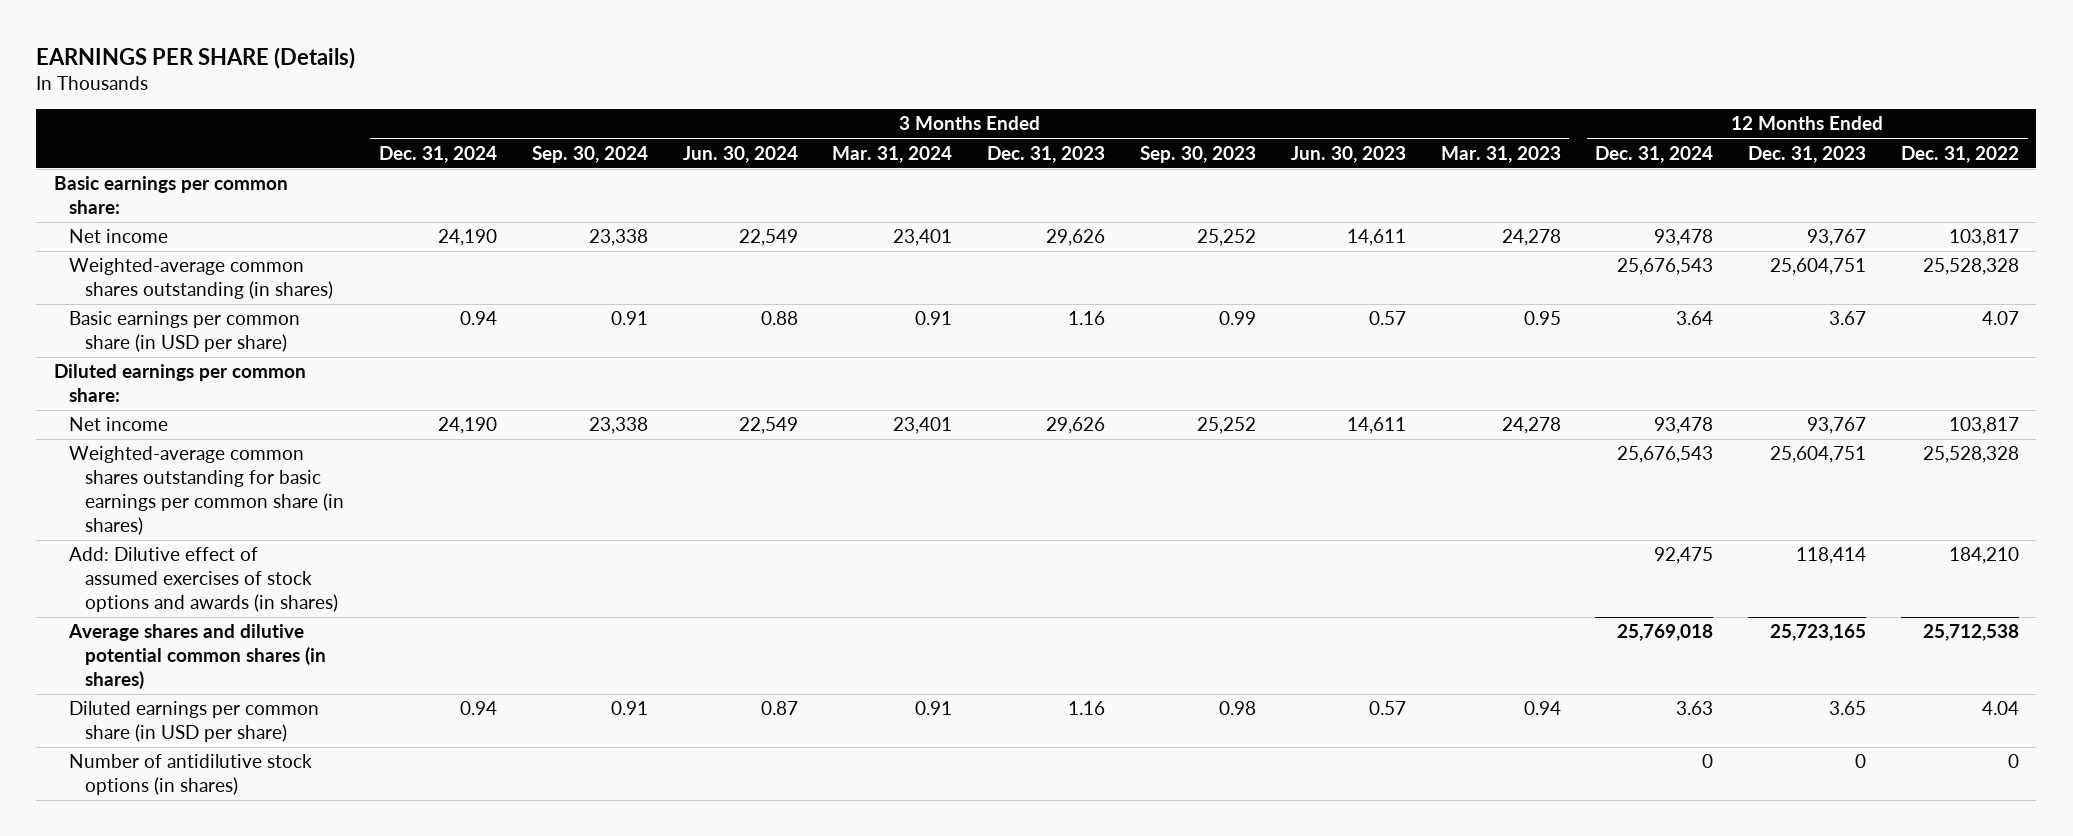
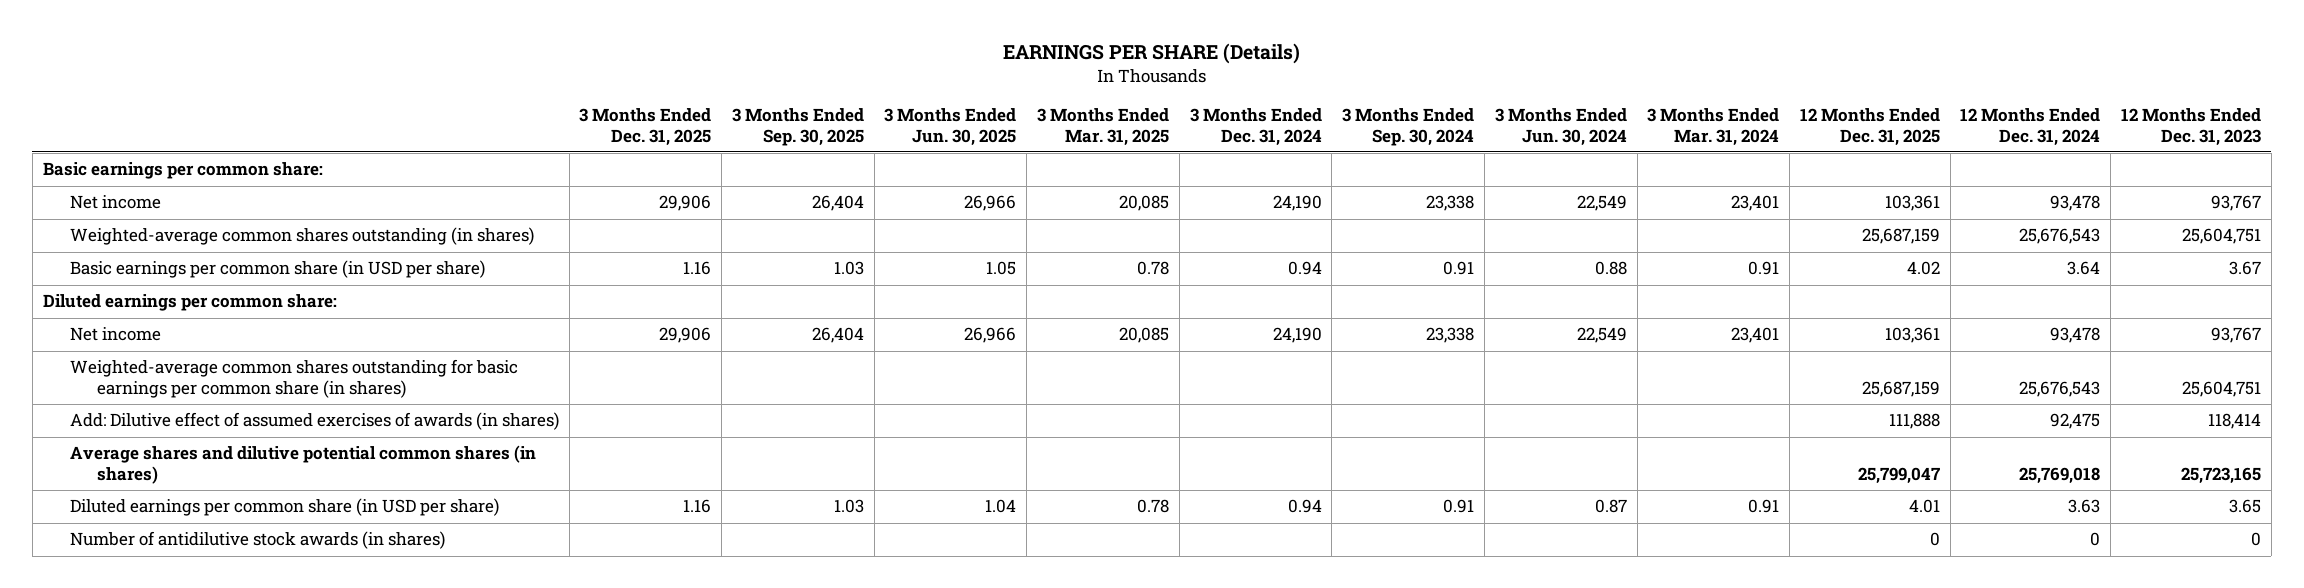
- | 3 Months Ended Dec. 31, 2024 | 3 Months Ended Sep. 30, 2024 | 3 Months Ended Jun. 30, 2024 | 3 Months Ended Mar. 31, 2024 | 3 Months Ended Dec. 31, 2023 | 3 Months Ended Sep. 30, 2023 | 3 Months Ended Jun. 30, 2023 | 3 Months Ended Mar. 31, 2023 | 12 Months Ended Dec. 31, 2024 | 12 Months Ended Dec. 31, 2023 | 12 Months Ended Dec. 31, 2022
+ | 3 Months Ended Dec. 31, 2025 | 3 Months Ended Sep. 30, 2025 | 3 Months Ended Jun. 30, 2025 | 3 Months Ended Mar. 31, 2025 | 3 Months Ended Dec. 31, 2024 | 3 Months Ended Sep. 30, 2024 | 3 Months Ended Jun. 30, 2024 | 3 Months Ended Mar. 31, 2024 | 12 Months Ended Dec. 31, 2025 | 12 Months Ended Dec. 31, 2024 | 12 Months Ended Dec. 31, 2023
- Add: Dilutive effect of assumed exercises of stock options and awards (in shares) | | | | | | | | | 92,475 | 118,414 | 184,210
+ Add: Dilutive effect of assumed exercises of awards (in shares) | | | | | | | | | 111,888 | 92,475 | 118,414
- Number of antidilutive stock options (in shares) | | | | | | | | | 0 | 0 | 0
+ Number of antidilutive stock awards (in shares) | | | | | | | | | 0 | 0 | 0

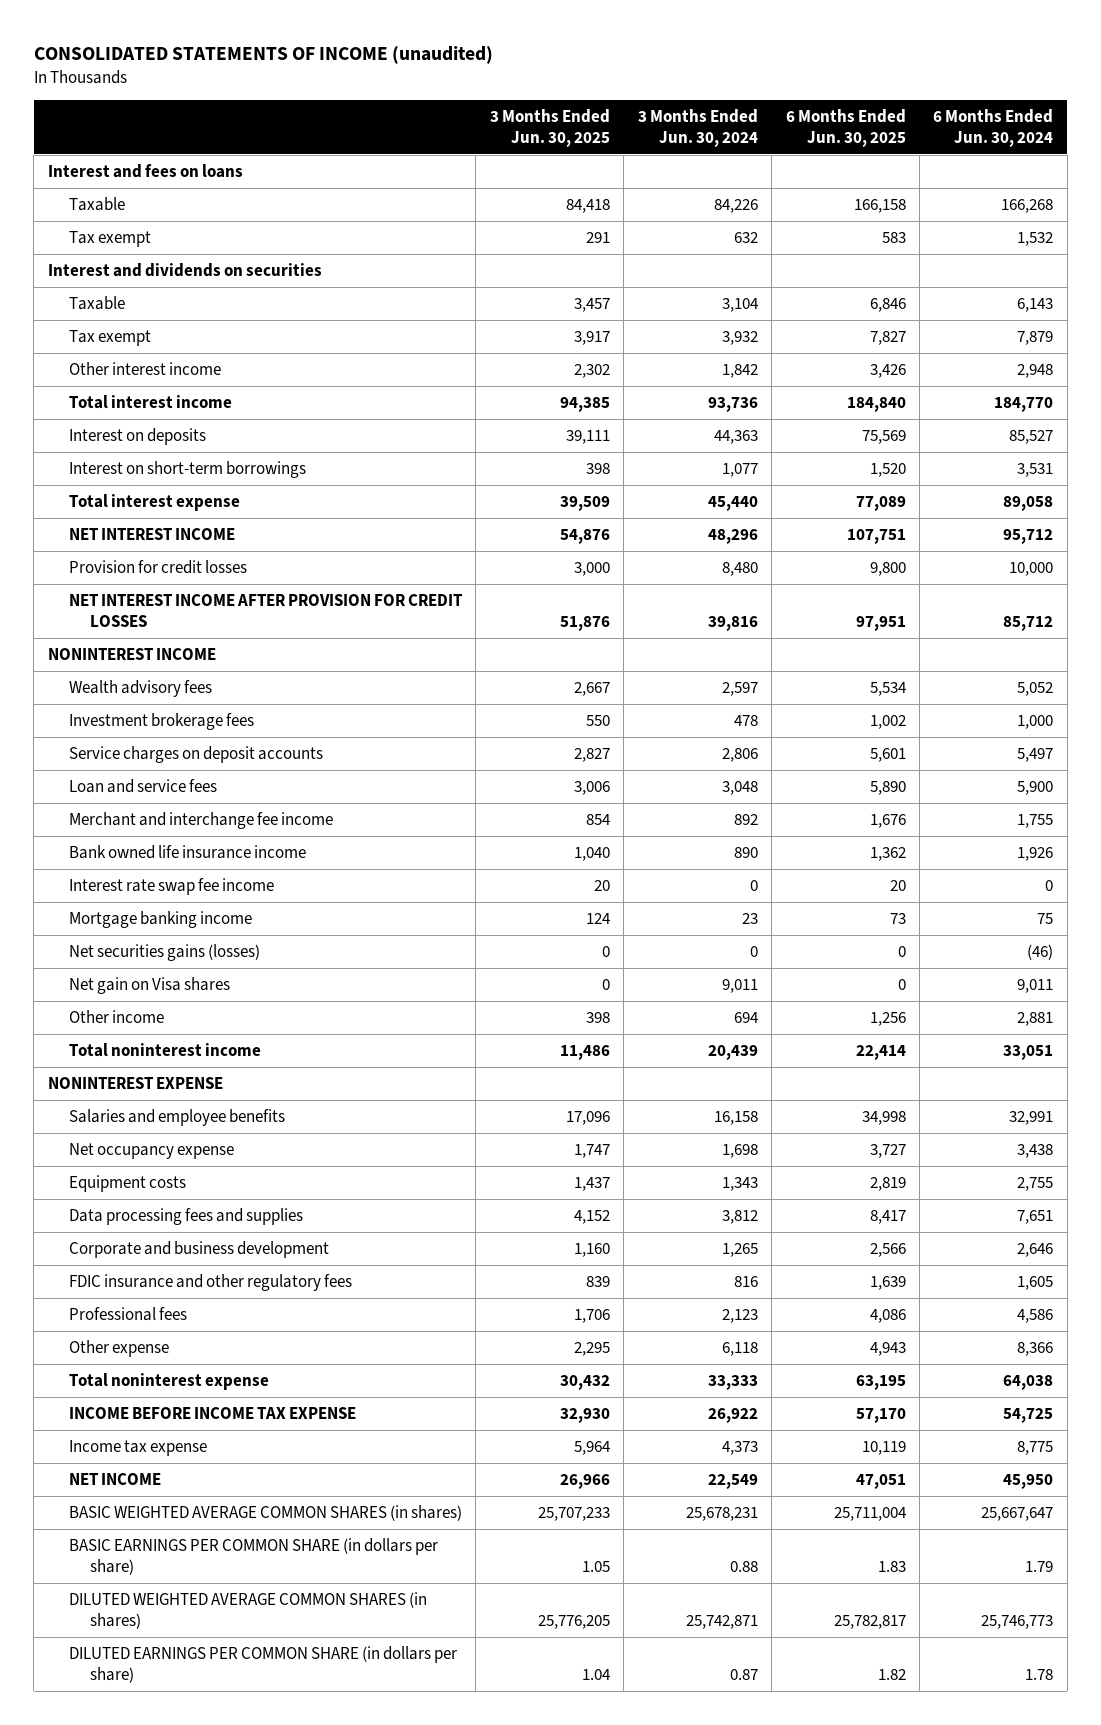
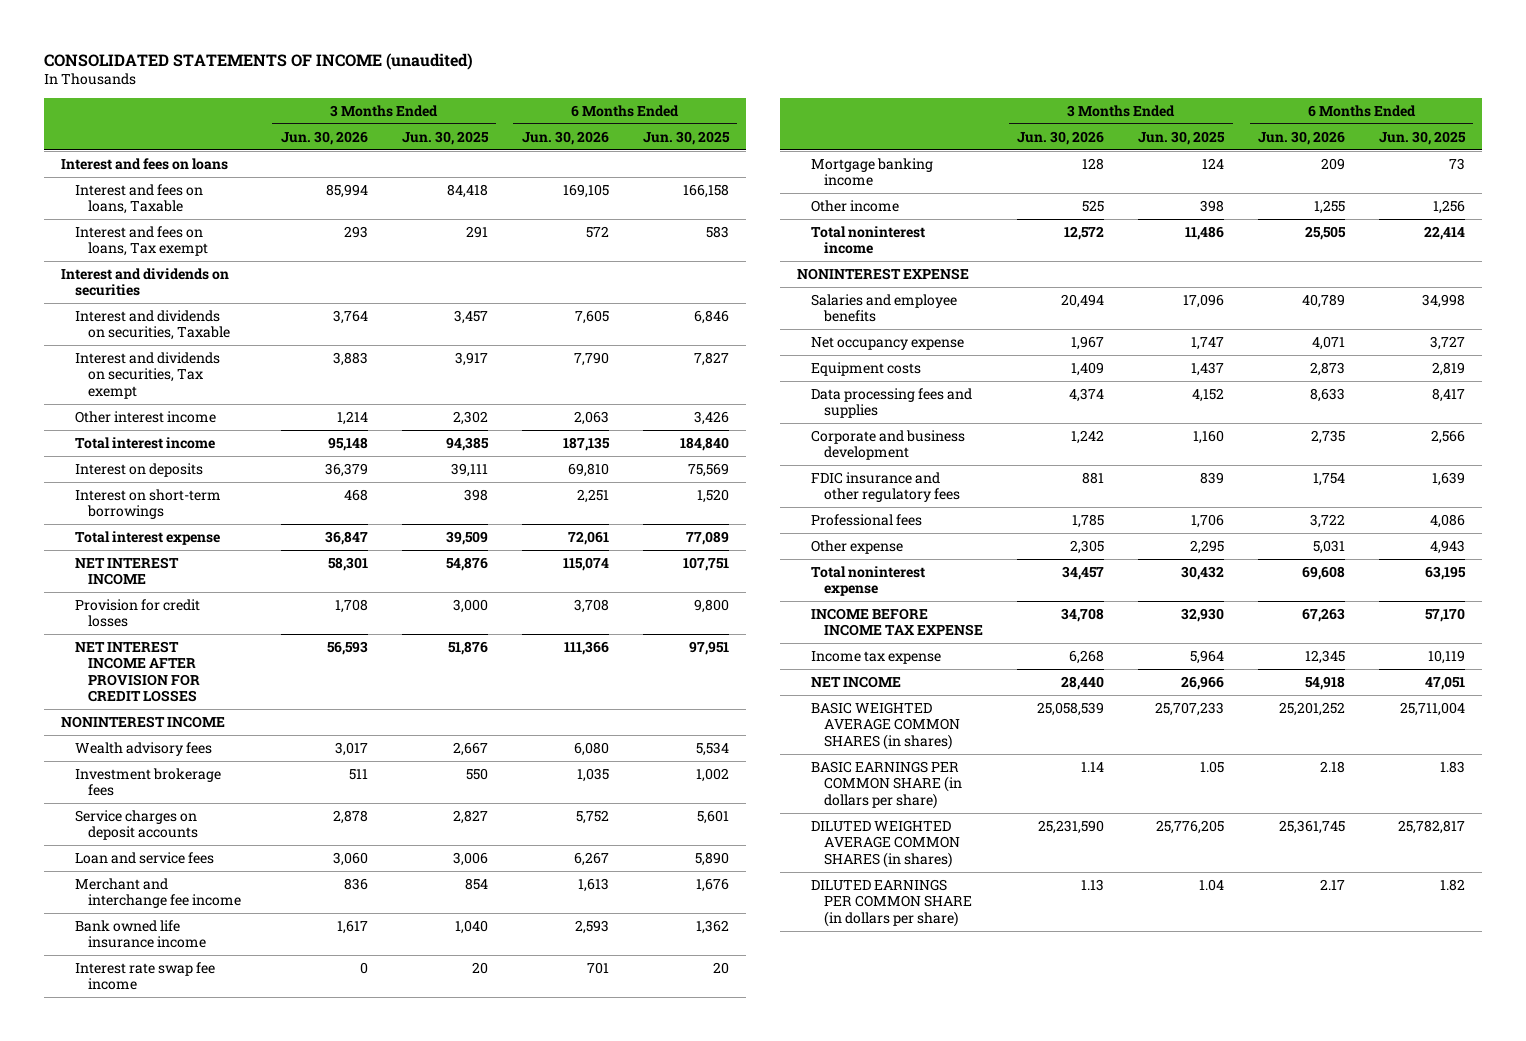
- | 3 Months Ended Jun. 30, 2025 | 3 Months Ended Jun. 30, 2024 | 6 Months Ended Jun. 30, 2025 | 6 Months Ended Jun. 30, 2024
+ | 3 Months Ended Jun. 30, 2026 | 3 Months Ended Jun. 30, 2025 | 6 Months Ended Jun. 30, 2026 | 6 Months Ended Jun. 30, 2025
- Taxable | 84,418 | 84,226 | 166,158 | 166,268
- Tax exempt | 291 | 632 | 583 | 1,532
+ Interest and fees on loans, Taxable | 85,994 | 84,418 | 169,105 | 166,158
+ Interest and fees on loans, Tax exempt | 293 | 291 | 572 | 583
- Taxable | 3,457 | 3,104 | 6,846 | 6,143
- Tax exempt | 3,917 | 3,932 | 7,827 | 7,879
+ Interest and dividends on securities, Taxable | 3,764 | 3,457 | 7,605 | 6,846
+ Interest and dividends on securities, Tax exempt | 3,883 | 3,917 | 7,790 | 7,827
- Net securities gains (losses) | 0 | 0 | 0 | (46)
- Net gain on Visa shares | 0 | 9,011 | 0 | 9,011

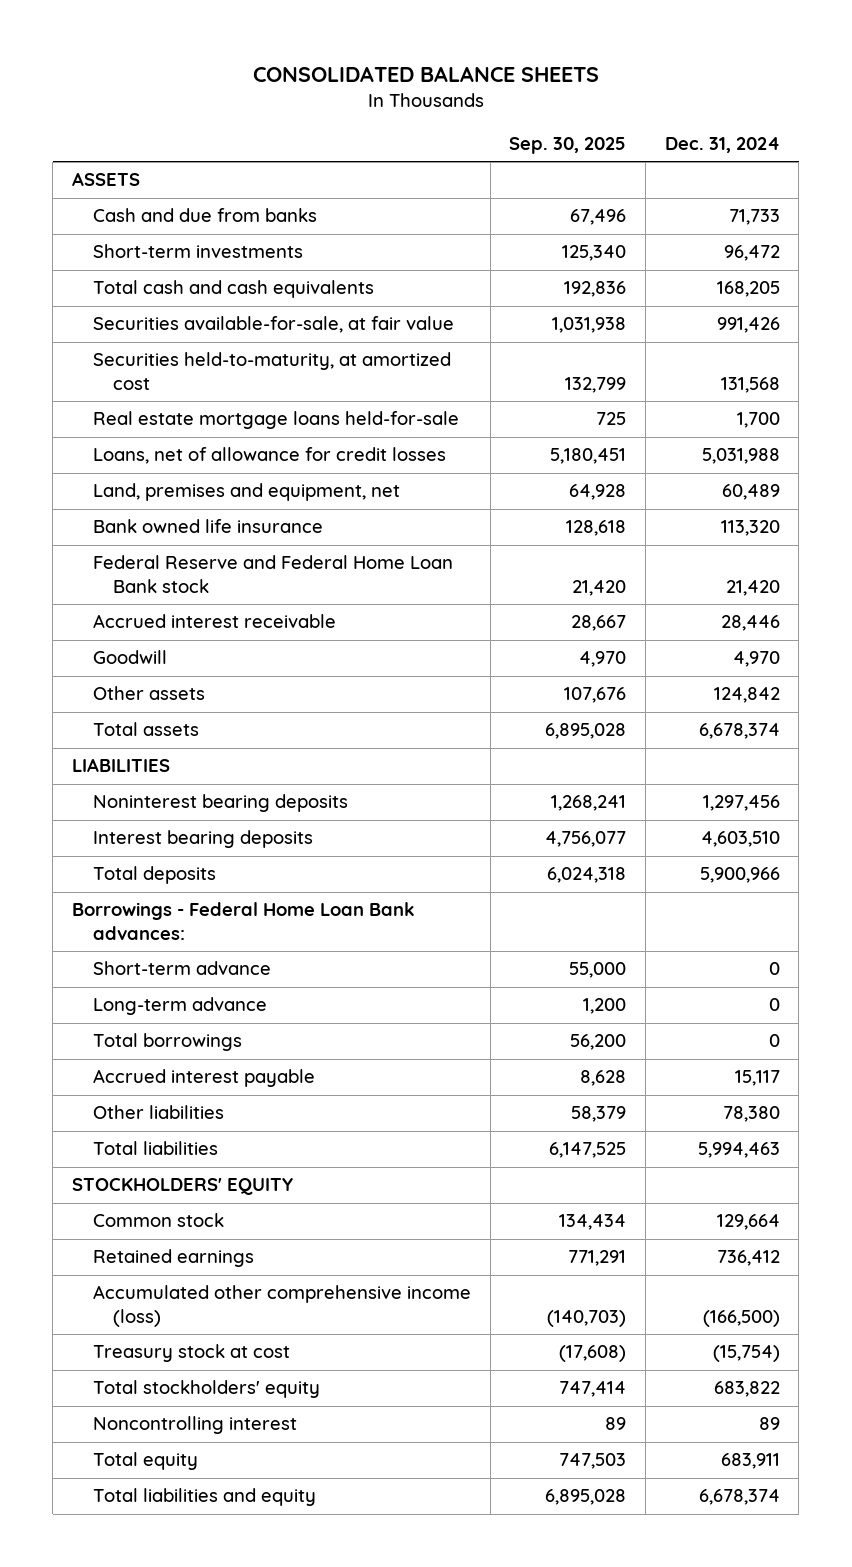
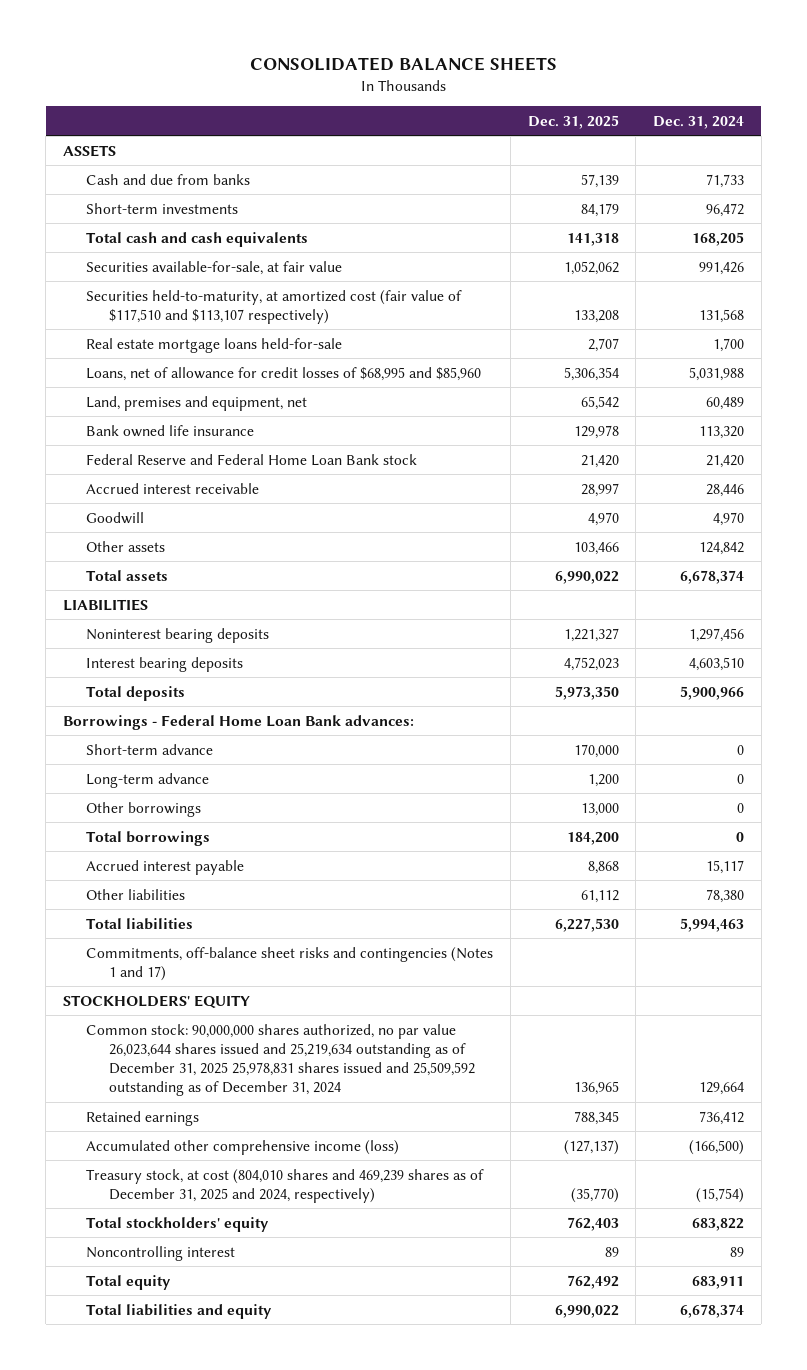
- | Sep. 30, 2025 | Dec. 31, 2024
+ | Dec. 31, 2025 | Dec. 31, 2024
- Securities held-to-maturity, at amortized cost | 132,799 | 131,568
+ Securities held-to-maturity, at amortized cost (fair value of $117,510 and $113,107 respectively) | 133,208 | 131,568
- Loans, net of allowance for credit losses | 5,180,451 | 5,031,988
+ Loans, net of allowance for credit losses of $68,995 and $85,960 | 5,306,354 | 5,031,988
+ Other borrowings | 13,000 | 0
+ Commitments, off-balance sheet risks and contingencies (Notes 1 and 17)
- Common stock | 134,434 | 129,664
+ Common stock: 90,000,000 shares authorized, no par value 26,023,644 shares issued and 25,219,634 outstanding as of December 31, 2025 25,978,831 shares issued and 25,509,592 outstanding as of December 31, 2024 | 136,965 | 129,664
- Treasury stock at cost | (17,608) | (15,754)
+ Treasury stock, at cost (804,010 shares and 469,239 shares as of December 31, 2025 and 2024, respectively) | (35,770) | (15,754)

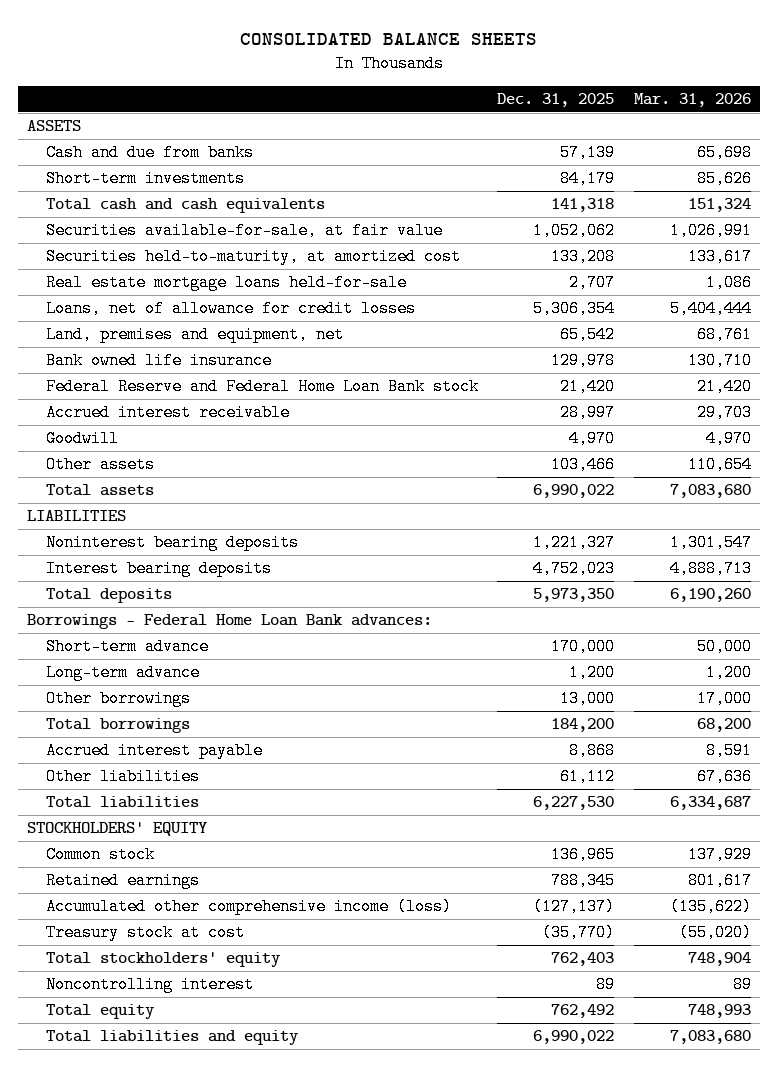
- | Dec. 31, 2025 | Dec. 31, 2024
+ | Dec. 31, 2025 | Mar. 31, 2026
- Securities held-to-maturity, at amortized cost (fair value of $117,510 and $113,107 respectively) | 133,208 | 131,568
+ Securities held-to-maturity, at amortized cost | 133,208 | 133,617
- Loans, net of allowance for credit losses of $68,995 and $85,960 | 5,306,354 | 5,031,988
+ Loans, net of allowance for credit losses | 5,306,354 | 5,404,444
- Commitments, off-balance sheet risks and contingencies (Notes 1 and 17)
- Common stock: 90,000,000 shares authorized, no par value 26,023,644 shares issued and 25,219,634 outstanding as of December 31, 2025 25,978,831 shares issued and 25,509,592 outstanding as of December 31, 2024 | 136,965 | 129,664
+ Common stock | 136,965 | 137,929
- Treasury stock, at cost (804,010 shares and 469,239 shares as of December 31, 2025 and 2024, respectively) | (35,770) | (15,754)
+ Treasury stock at cost | (35,770) | (55,020)

